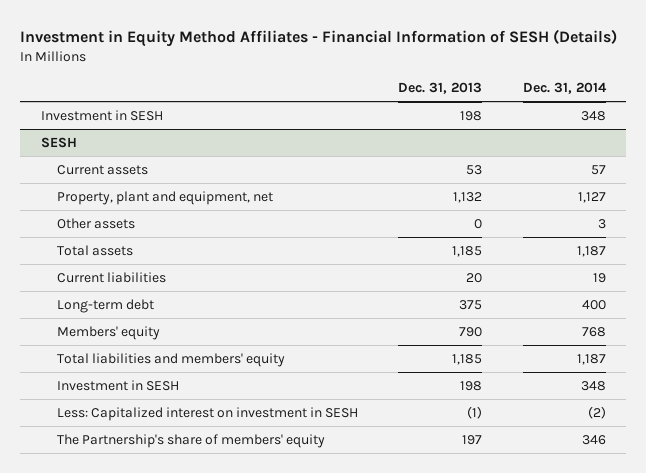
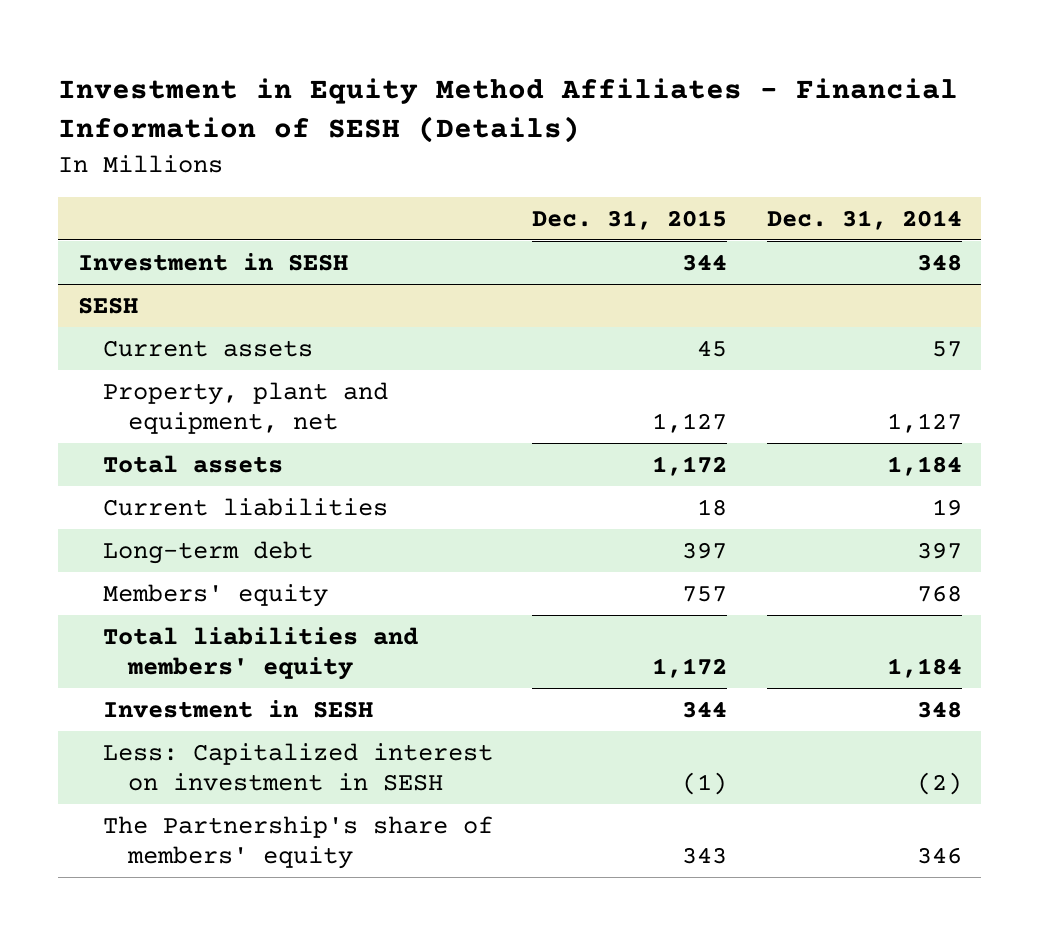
- | Dec. 31, 2013 | Dec. 31, 2014
+ | Dec. 31, 2015 | Dec. 31, 2014
@ SESH
- Other assets | 0 | 3
- Total assets | 1,185 | 1,187
+ Total assets | 1,172 | 1,184
- Long-term debt | 375 | 400
+ Long-term debt | 397 | 397
- Total liabilities and members' equity | 1,185 | 1,187
+ Total liabilities and members' equity | 1,172 | 1,184

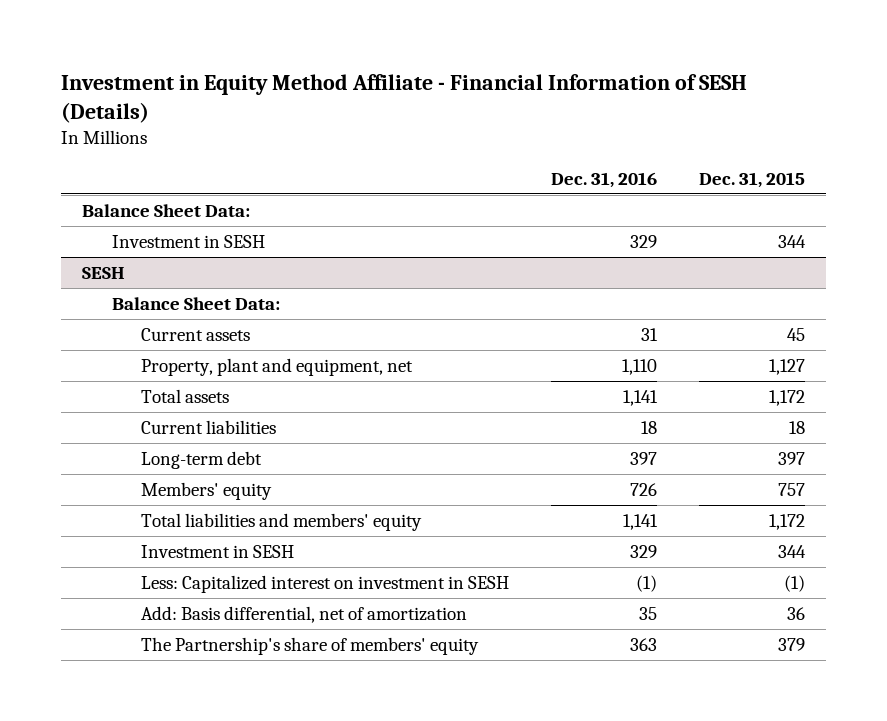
- Investment in Equity Method Affiliates - Financial Information of SESH (Details)
+ Investment in Equity Method Affiliate - Financial Information of SESH (Details)
- | Dec. 31, 2015 | Dec. 31, 2014
+ | Dec. 31, 2016 | Dec. 31, 2015
+ Balance Sheet Data:
@ SESH
+ Balance Sheet Data:
- The Partnership's share of members' equity | 343 | 346
+ Add: Basis differential, net of amortization | 35 | 36
+ The Partnership's share of members' equity | 363 | 379

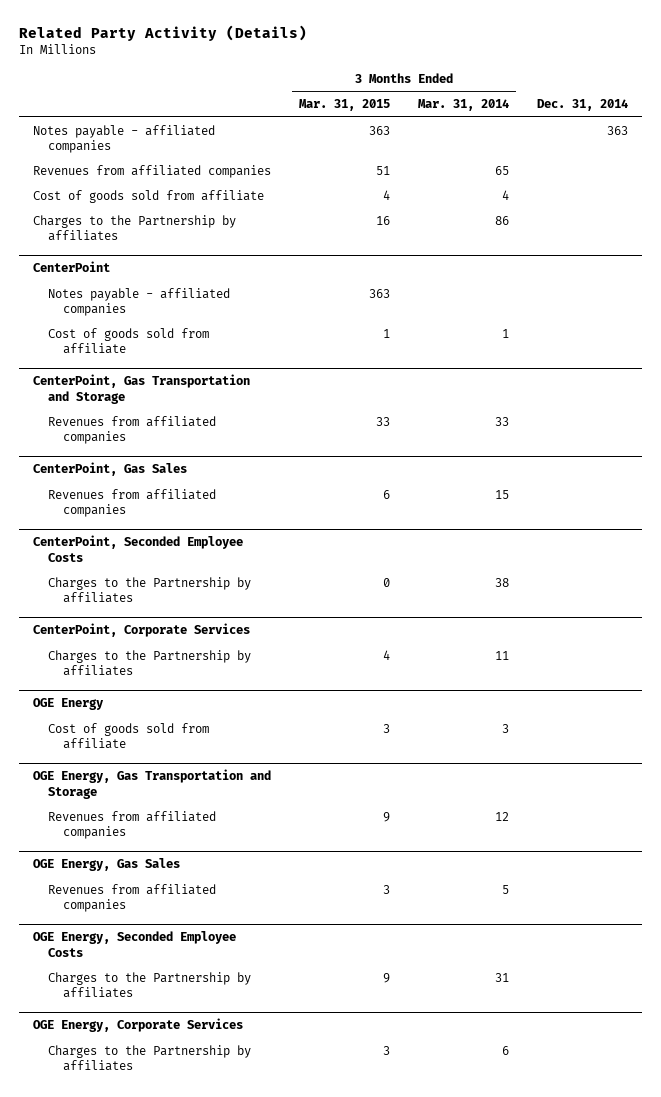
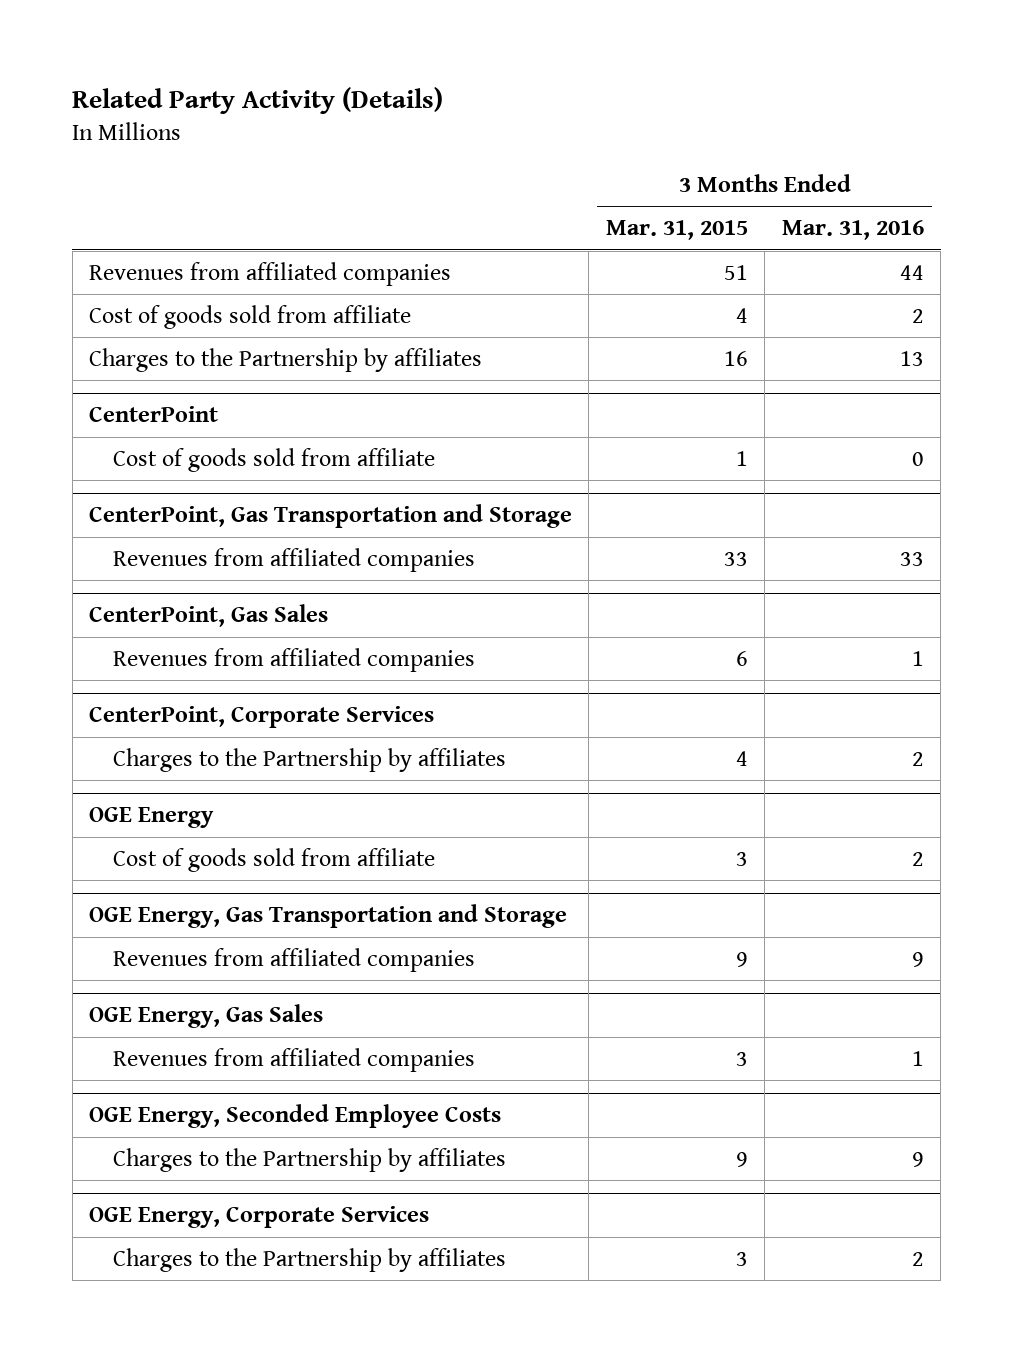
- | 3 Months Ended Mar. 31, 2015 | 3 Months Ended Mar. 31, 2014 | Dec. 31, 2014
+ | 3 Months Ended Mar. 31, 2015 | 3 Months Ended Mar. 31, 2016
- Notes payable - affiliated companies | 363 | | 363
@ CenterPoint
- Notes payable - affiliated companies | 363 | |
- CenterPoint, Seconded Employee Costs
- Charges to the Partnership by affiliates | 0 | 38 |

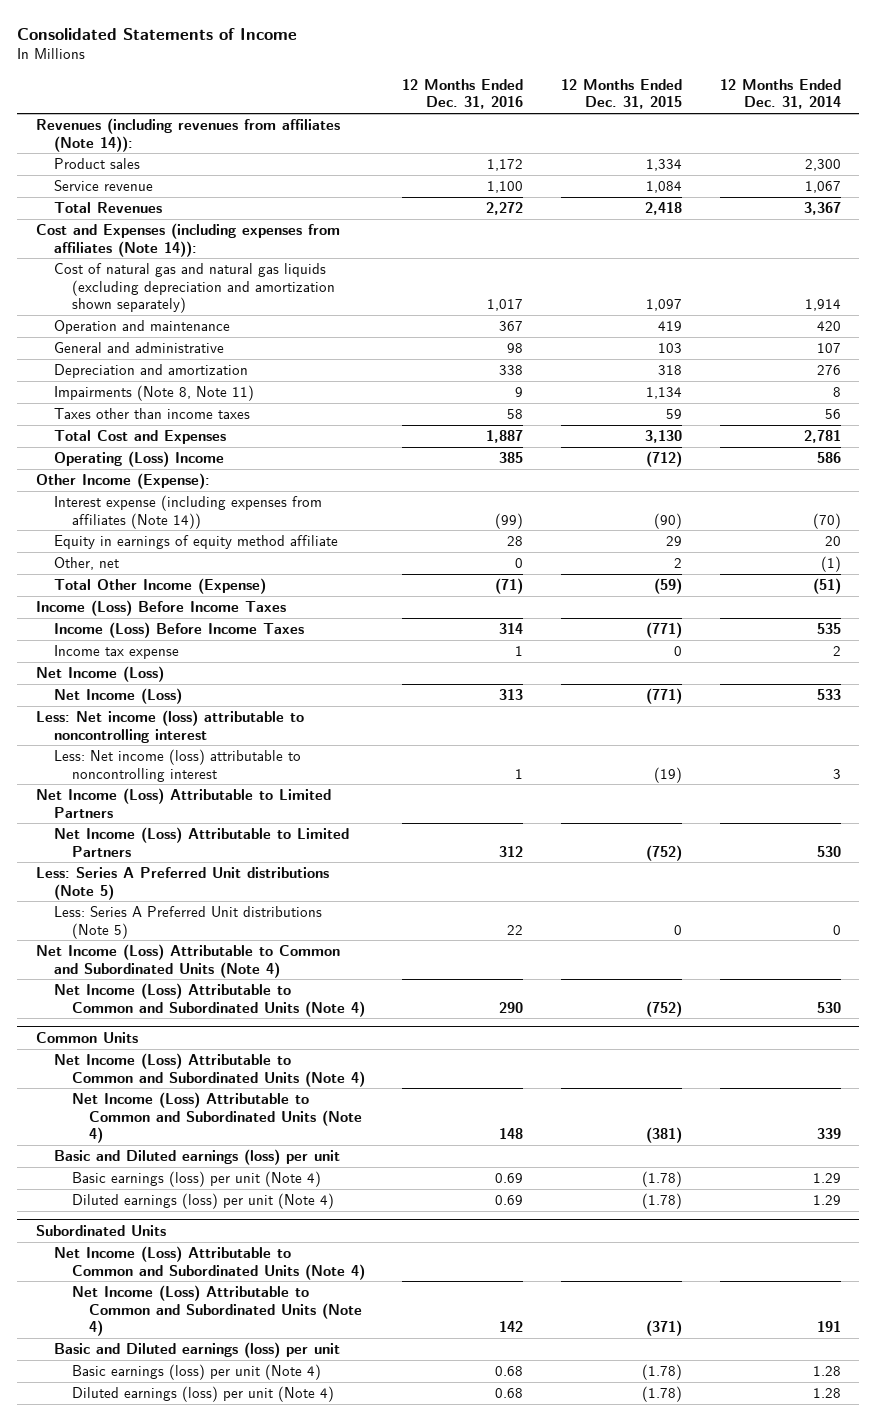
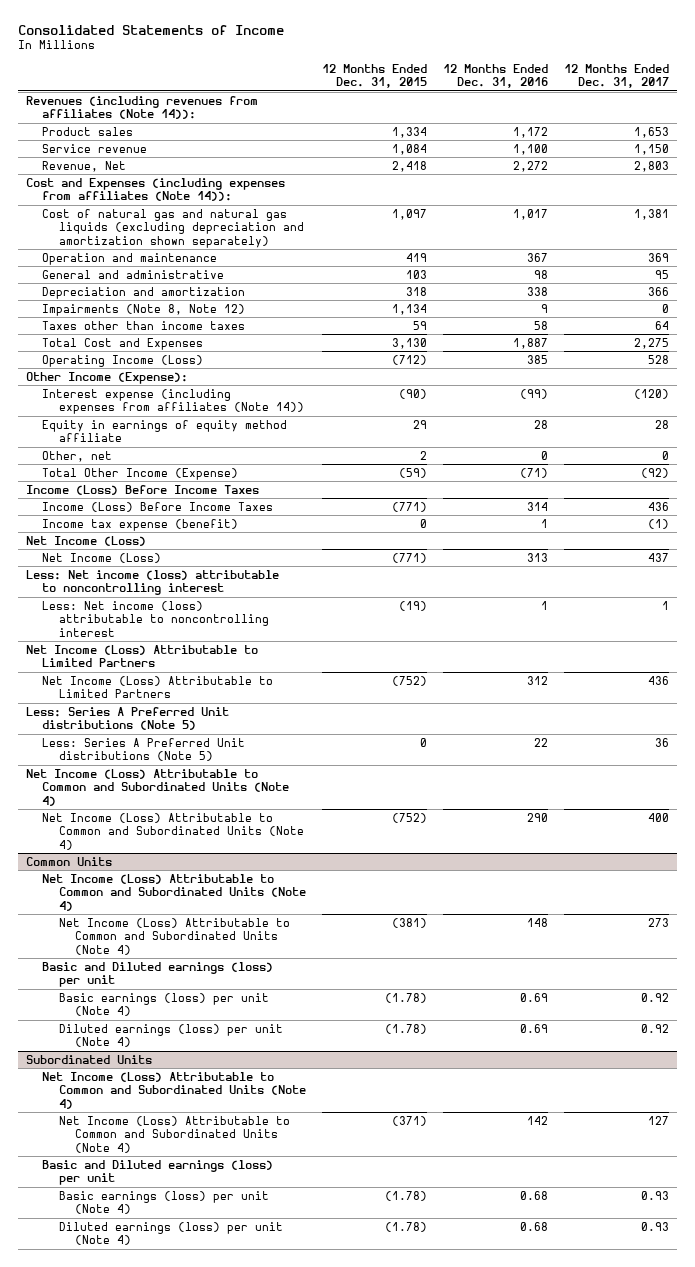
- | 12 Months Ended Dec. 31, 2016 | 12 Months Ended Dec. 31, 2015 | 12 Months Ended Dec. 31, 2014
+ | 12 Months Ended Dec. 31, 2015 | 12 Months Ended Dec. 31, 2016 | 12 Months Ended Dec. 31, 2017
- Total Revenues | 2,272 | 2,418 | 3,367
+ Revenue, Net | 2,418 | 2,272 | 2,803
- Impairments (Note 8, Note 11) | 9 | 1,134 | 8
+ Impairments (Note 8, Note 12) | 1,134 | 9 | 0
- Operating (Loss) Income | 385 | (712) | 586
+ Operating Income (Loss) | (712) | 385 | 528
- Income tax expense | 1 | 0 | 2
+ Income tax expense (benefit) | 0 | 1 | (1)

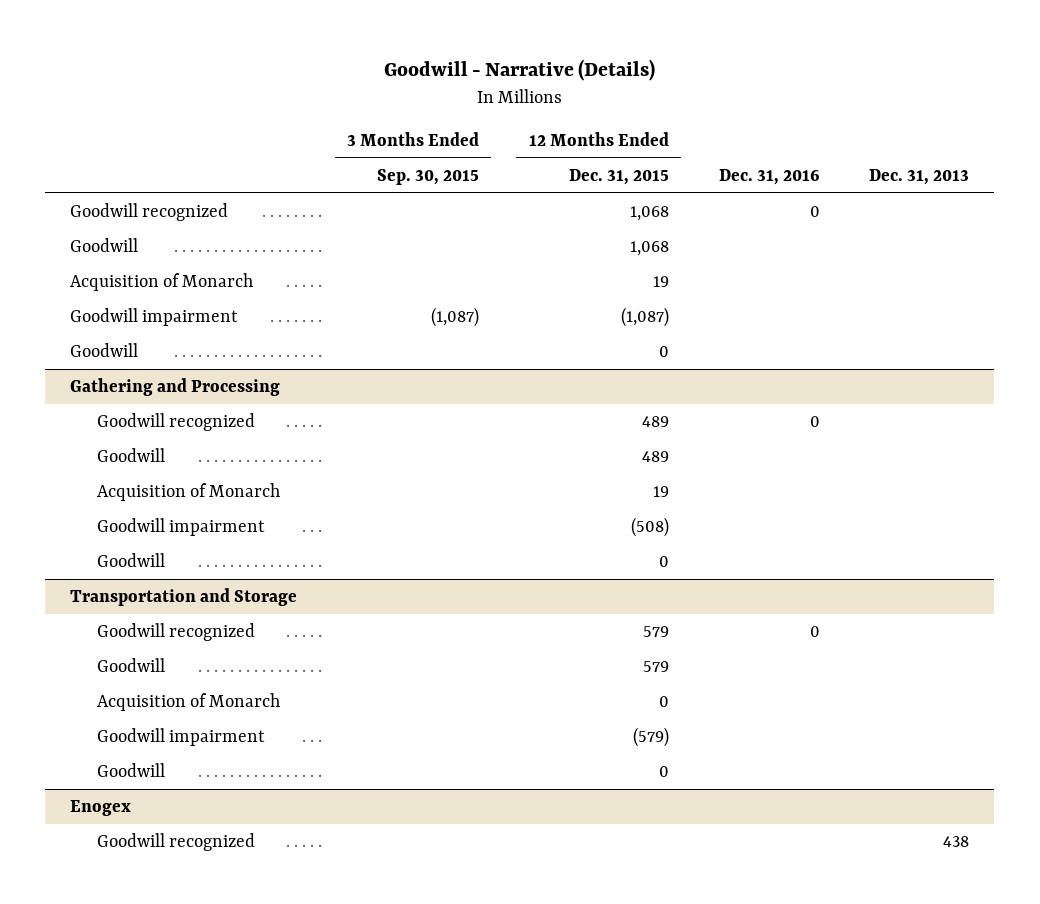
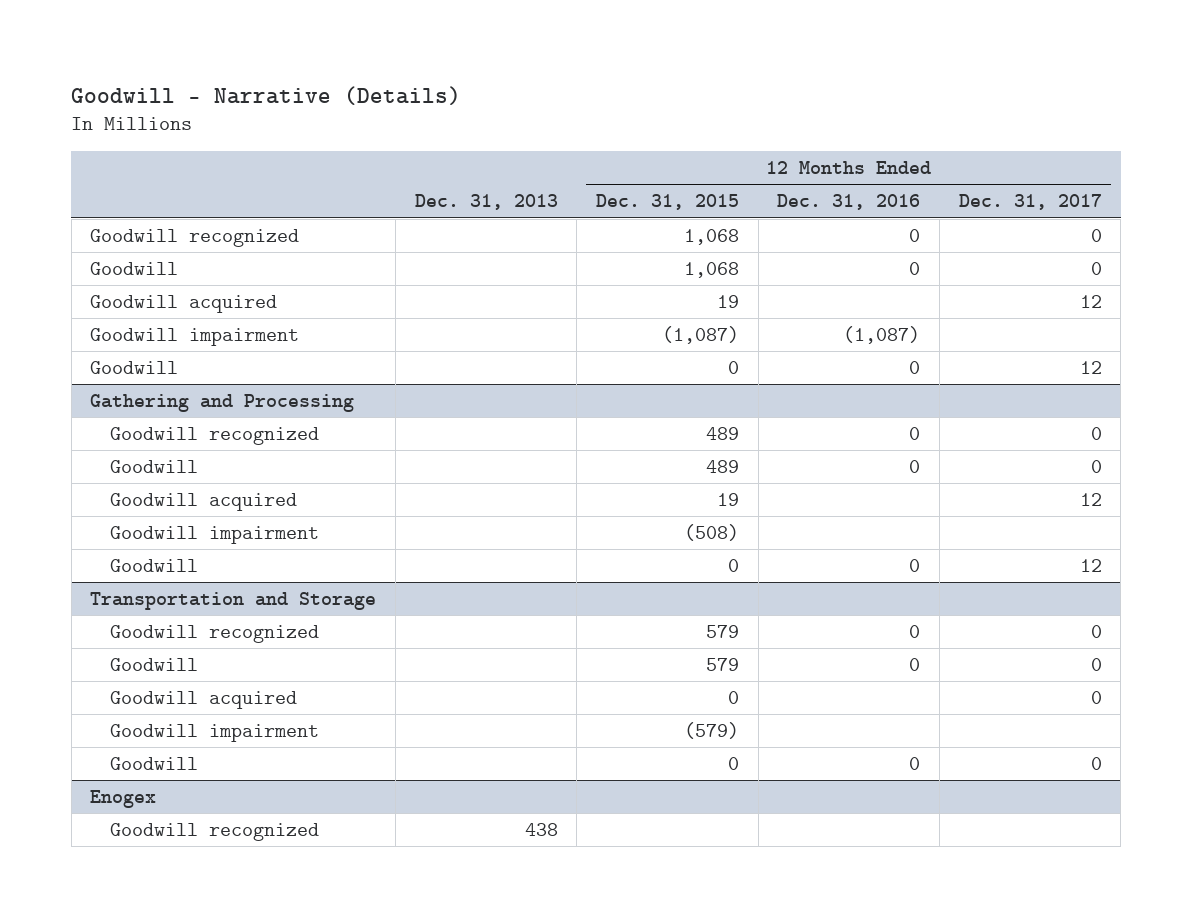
- | 3 Months Ended Sep. 30, 2015 | 12 Months Ended Dec. 31, 2015 | Dec. 31, 2016 | Dec. 31, 2013
+ | Dec. 31, 2013 | 12 Months Ended Dec. 31, 2015 | 12 Months Ended Dec. 31, 2016 | 12 Months Ended Dec. 31, 2017
- Acquisition of Monarch | | 19 | |
+ Goodwill acquired | | 19 | | 12
@ Gathering and Processing
- Acquisition of Monarch | | 19 | |
+ Goodwill acquired | | 19 | | 12
@ Transportation and Storage
- Acquisition of Monarch | | 0 | |
+ Goodwill acquired | | 0 | | 0

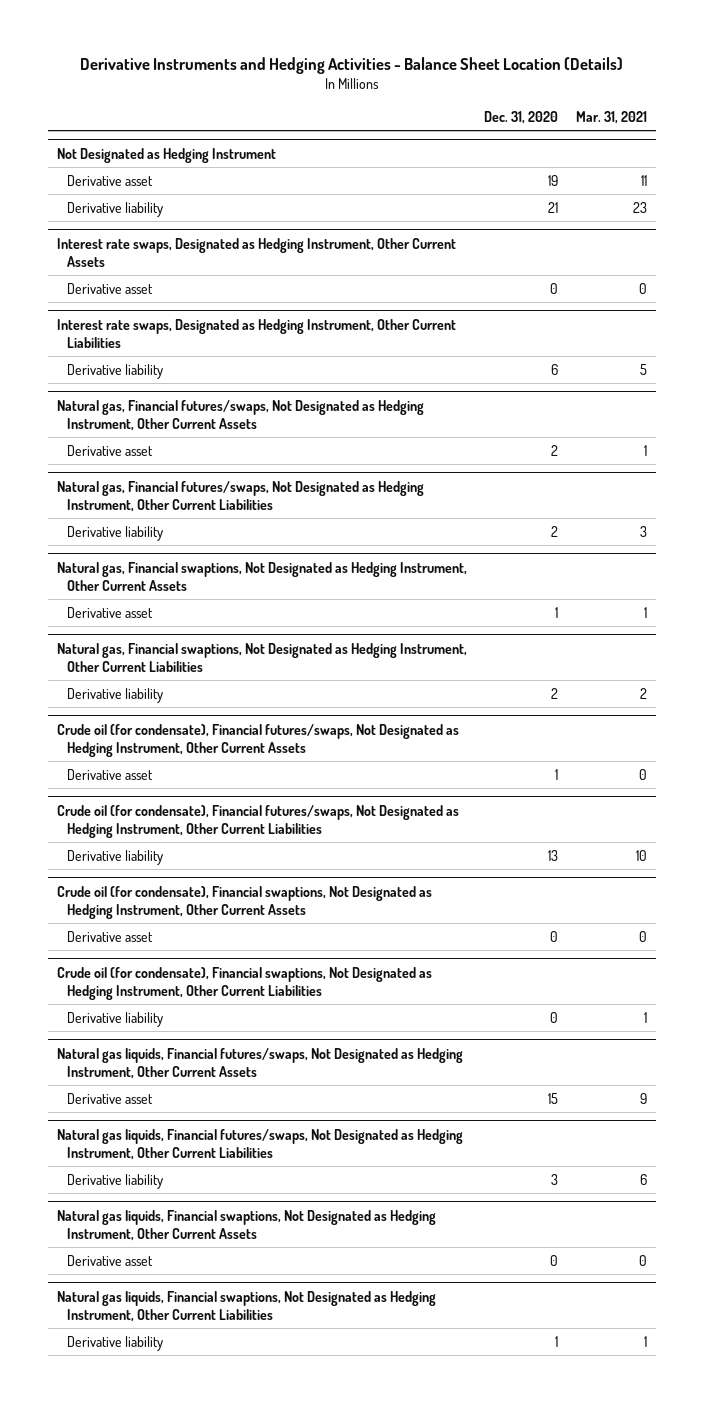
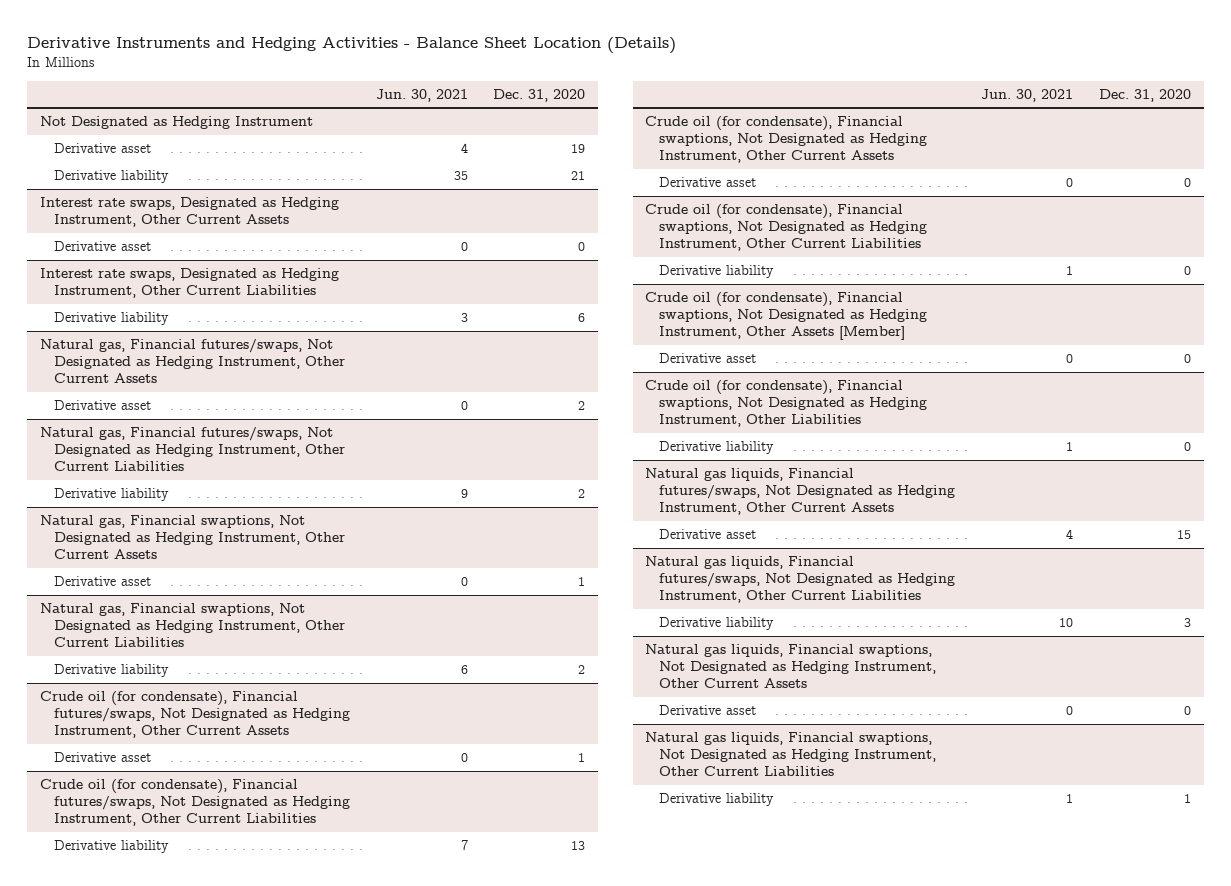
- | Dec. 31, 2020 | Mar. 31, 2021
+ | Jun. 30, 2021 | Dec. 31, 2020
+ Crude oil (for condensate), Financial swaptions, Not Designated as Hedging Instrument, Other Assets [Member]
+ Derivative asset | 0 | 0
+ Crude oil (for condensate), Financial swaptions, Not Designated as Hedging Instrument, Other Liabilities
+ Derivative liability | 1 | 0

